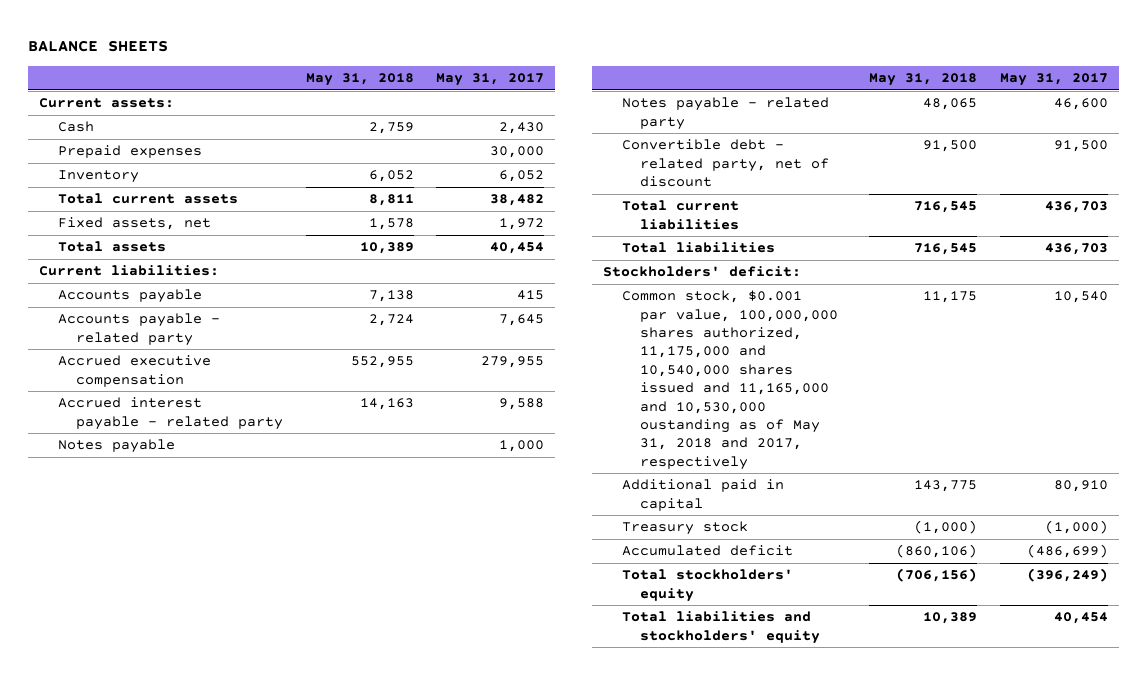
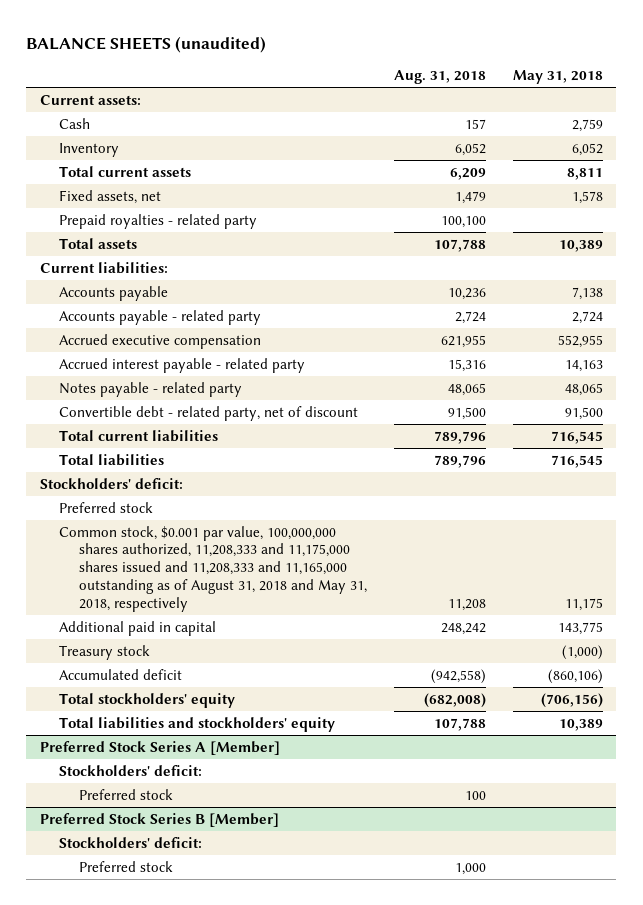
- BALANCE SHEETS
+ BALANCE SHEETS (unaudited)
- | May 31, 2018 | May 31, 2017
+ | Aug. 31, 2018 | May 31, 2018
- Prepaid expenses | | 30,000
+ Prepaid royalties - related party | 100,100 |
- Notes payable | | 1,000
- Common stock, $0.001 par value, 100,000,000 shares authorized, 11,175,000 and 10,540,000 shares issued and 11,165,000 and 10,530,000 oustanding as of May 31, 2018 and 2017, respectively | 11,175 | 10,540
+ Preferred stock
+ Common stock, $0.001 par value, 100,000,000 shares authorized, 11,208,333 and 11,175,000 shares issued and 11,208,333 and 11,165,000 outstanding as of August 31, 2018 and May 31, 2018, respectively | 11,208 | 11,175
+ Preferred Stock Series A [Member]
+ Stockholders' deficit:
+ Preferred stock | 100 |
+ Preferred Stock Series B [Member]
+ Stockholders' deficit:
+ Preferred stock | 1,000 |

